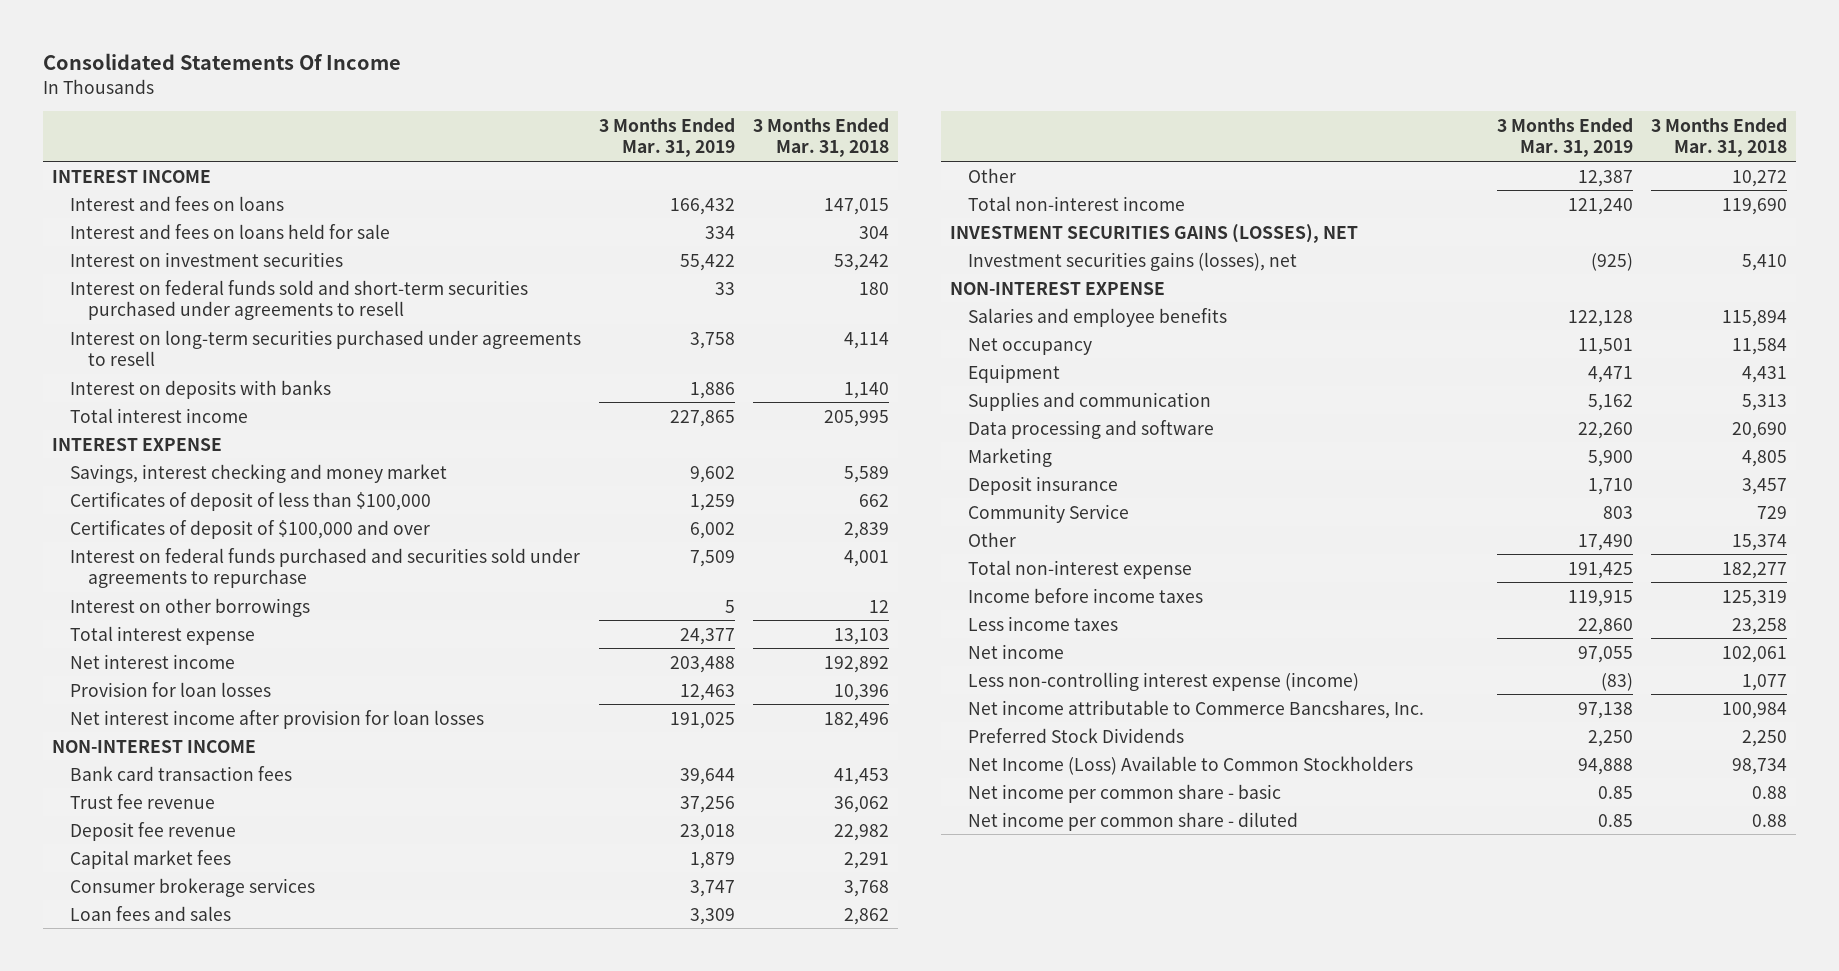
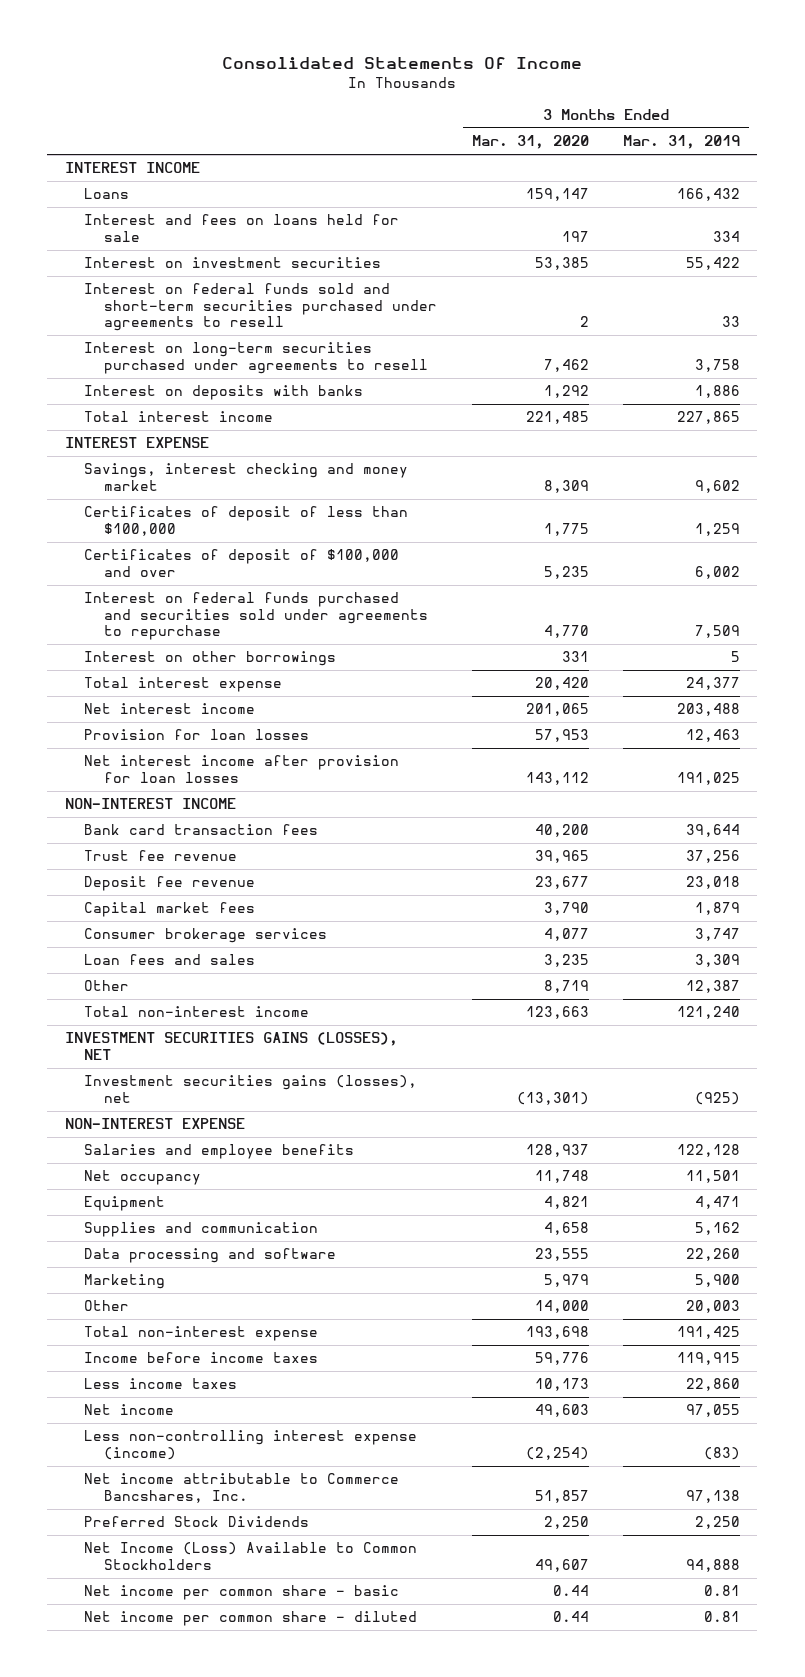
- | 3 Months Ended Mar. 31, 2019 | 3 Months Ended Mar. 31, 2018
+ | 3 Months Ended Mar. 31, 2020 | 3 Months Ended Mar. 31, 2019
- Interest and fees on loans | 166,432 | 147,015
+ Loans | 159,147 | 166,432
- Deposit insurance | 1,710 | 3,457
- Community Service | 803 | 729
- Other | 17,490 | 15,374
+ Other | 14,000 | 20,003
- Net income per common share - basic | 0.85 | 0.88
- Net income per common share - diluted | 0.85 | 0.88
+ Net income per common share - basic | 0.44 | 0.81
+ Net income per common share - diluted | 0.44 | 0.81

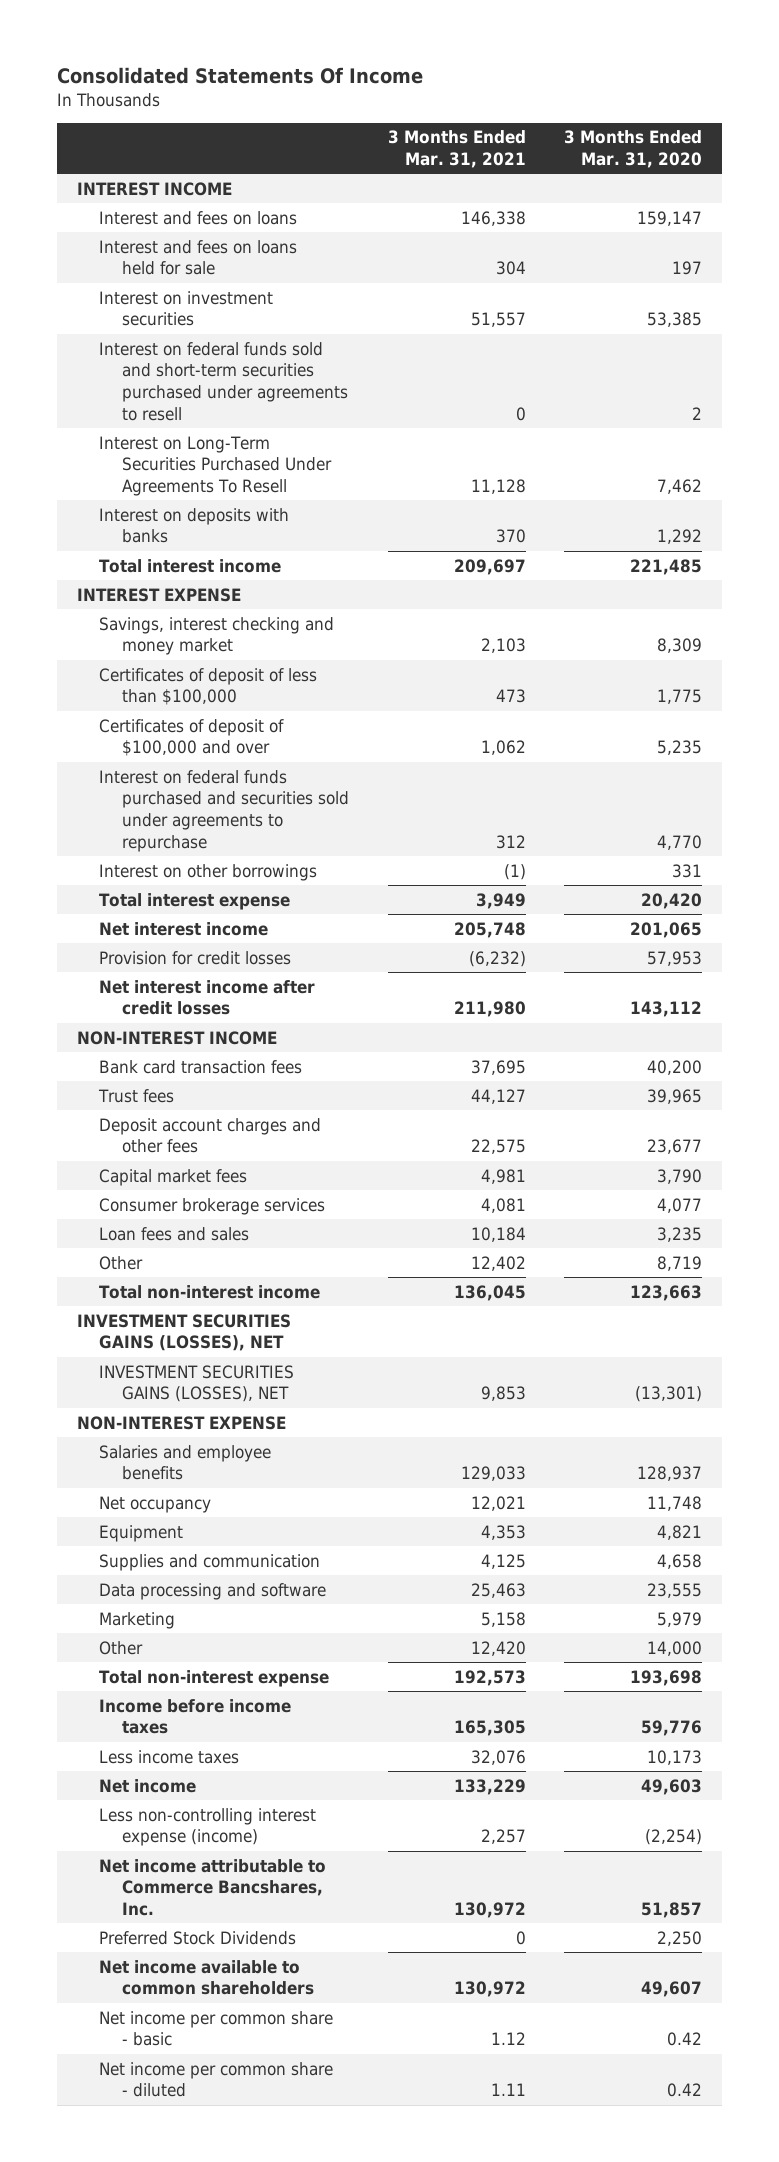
- | 3 Months Ended Mar. 31, 2020 | 3 Months Ended Mar. 31, 2019
+ | 3 Months Ended Mar. 31, 2021 | 3 Months Ended Mar. 31, 2020
- Loans | 159,147 | 166,432
+ Interest and fees on loans | 146,338 | 159,147
- Interest on long-term securities purchased under agreements to resell | 7,462 | 3,758
+ Interest on Long-Term Securities Purchased Under Agreements To Resell | 11,128 | 7,462
- Provision for loan losses | 57,953 | 12,463
- Net interest income after provision for loan losses | 143,112 | 191,025
+ Provision for credit losses | (6,232) | 57,953
+ Net interest income after credit losses | 211,980 | 143,112
- Trust fee revenue | 39,965 | 37,256
- Deposit fee revenue | 23,677 | 23,018
+ Trust fees | 44,127 | 39,965
+ Deposit account charges and other fees | 22,575 | 23,677
- Investment securities gains (losses), net | (13,301) | (925)
+ INVESTMENT SECURITIES GAINS (LOSSES), NET | 9,853 | (13,301)
- Net Income (Loss) Available to Common Stockholders | 49,607 | 94,888
- Net income per common share - basic | 0.44 | 0.81
- Net income per common share - diluted | 0.44 | 0.81
+ Net income available to common shareholders | 130,972 | 49,607
+ Net income per common share - basic | 1.12 | 0.42
+ Net income per common share - diluted | 1.11 | 0.42

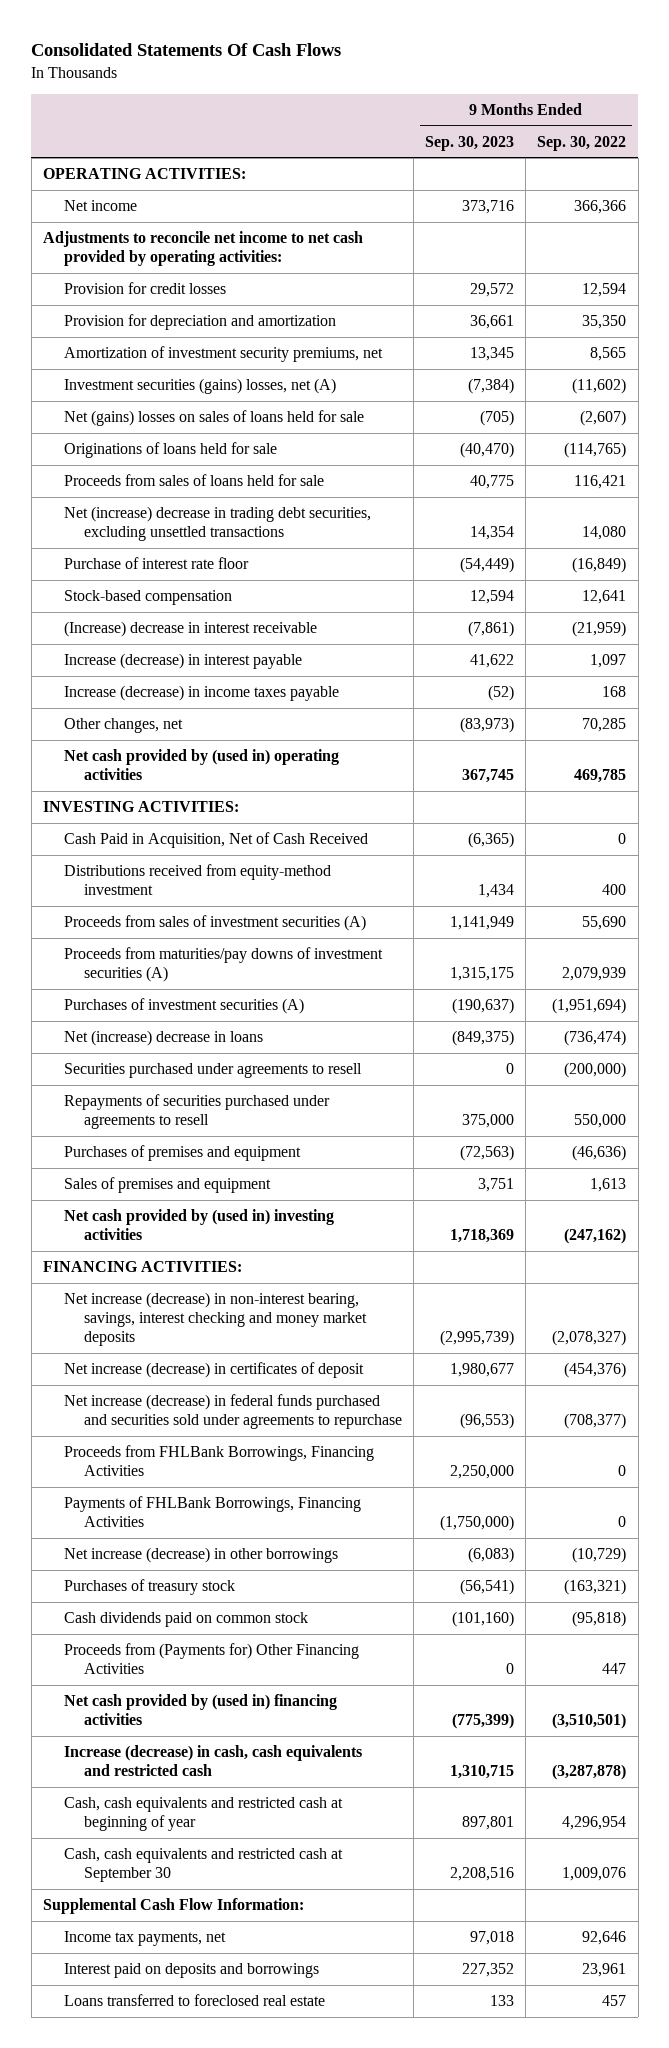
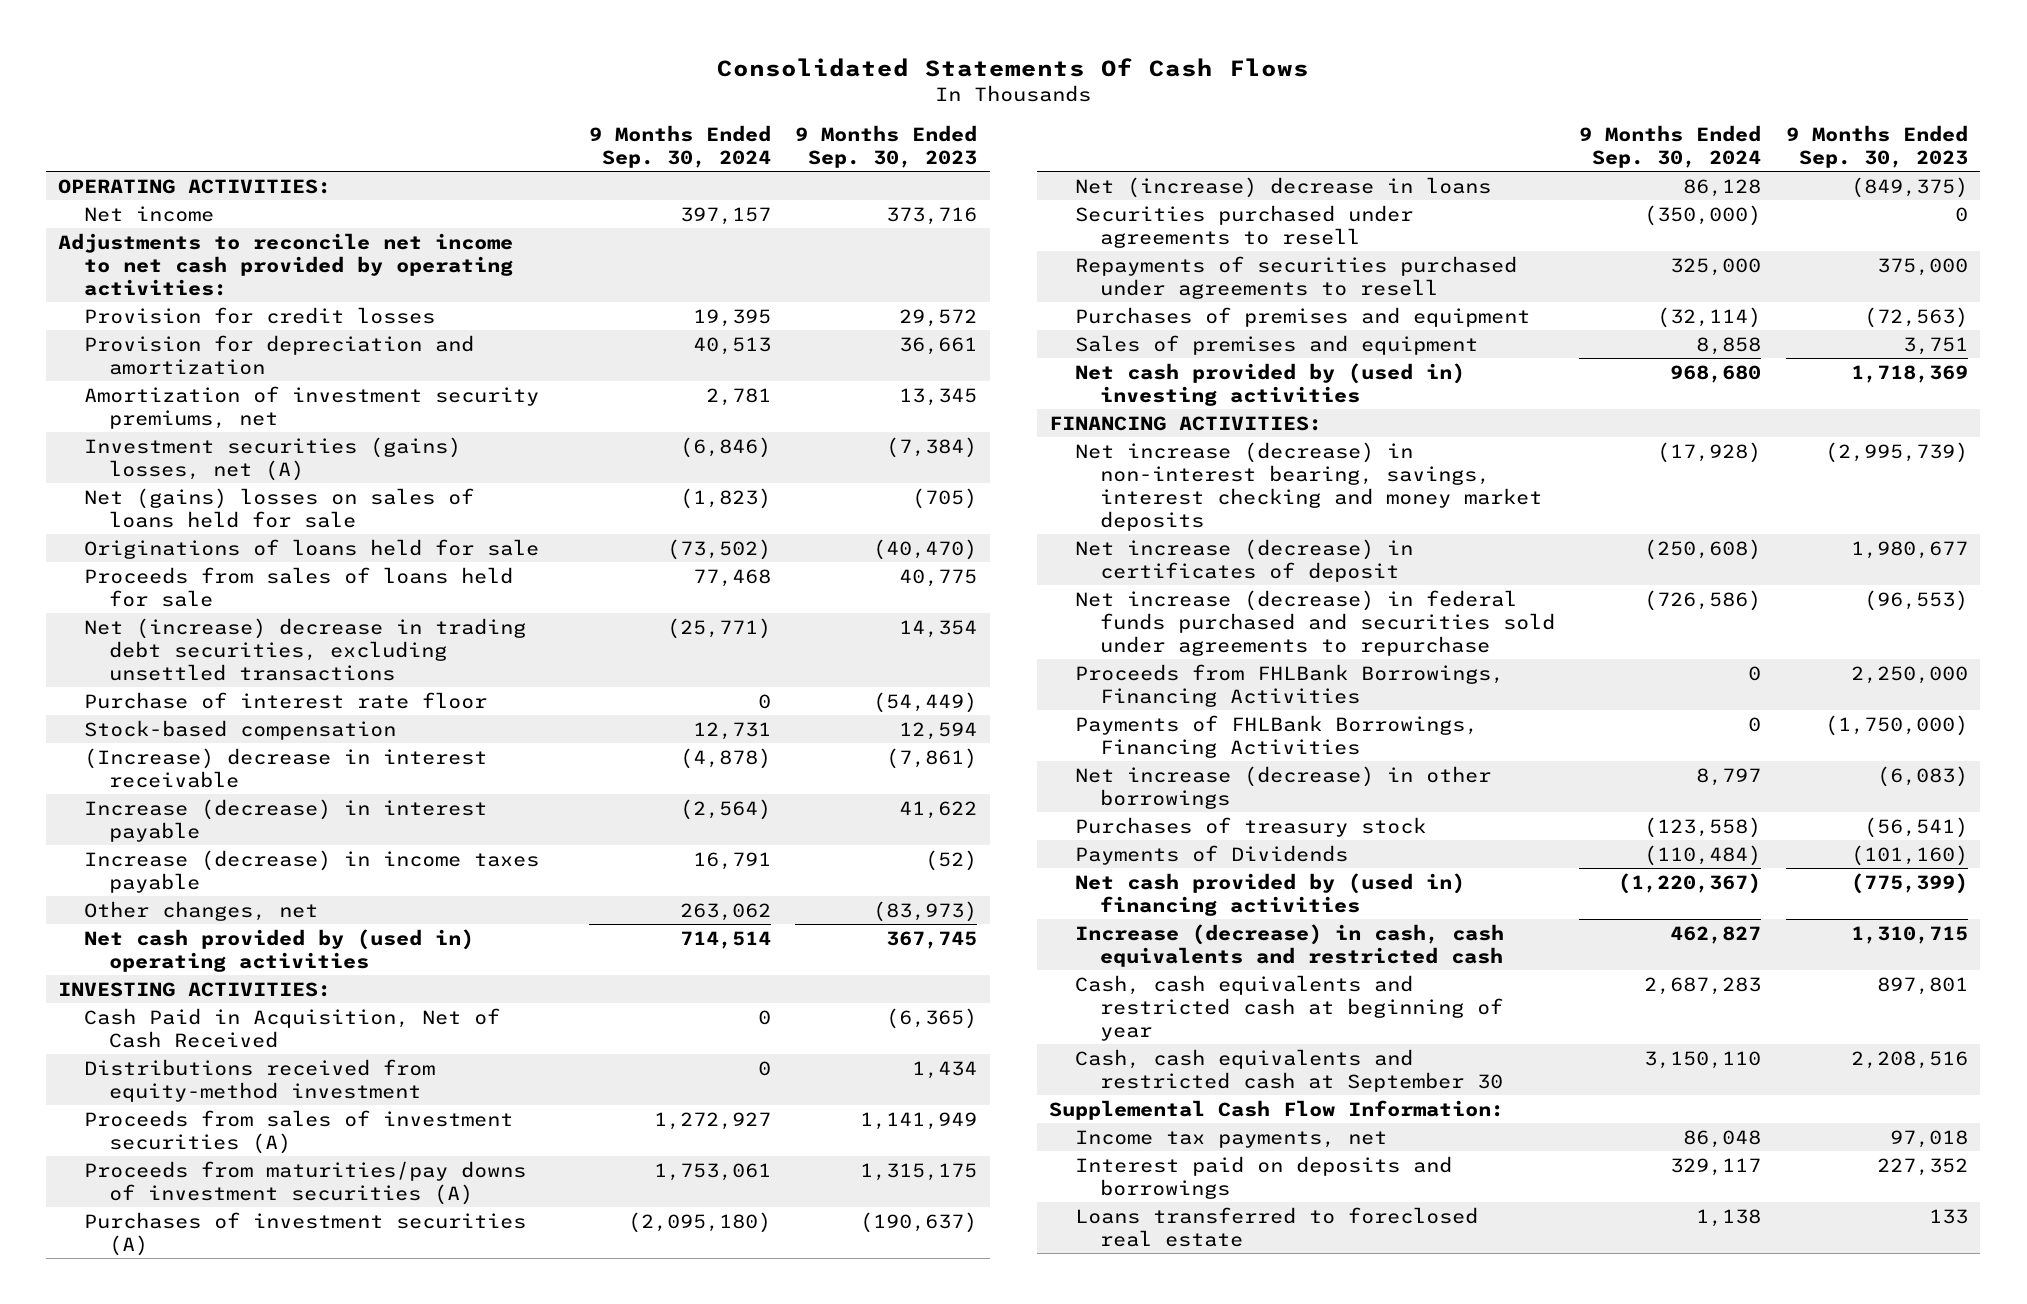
- | 9 Months Ended Sep. 30, 2023 | 9 Months Ended Sep. 30, 2022
+ | 9 Months Ended Sep. 30, 2024 | 9 Months Ended Sep. 30, 2023
- Cash dividends paid on common stock | (101,160) | (95,818)
- Proceeds from (Payments for) Other Financing Activities | 0 | 447
+ Payments of Dividends | (110,484) | (101,160)

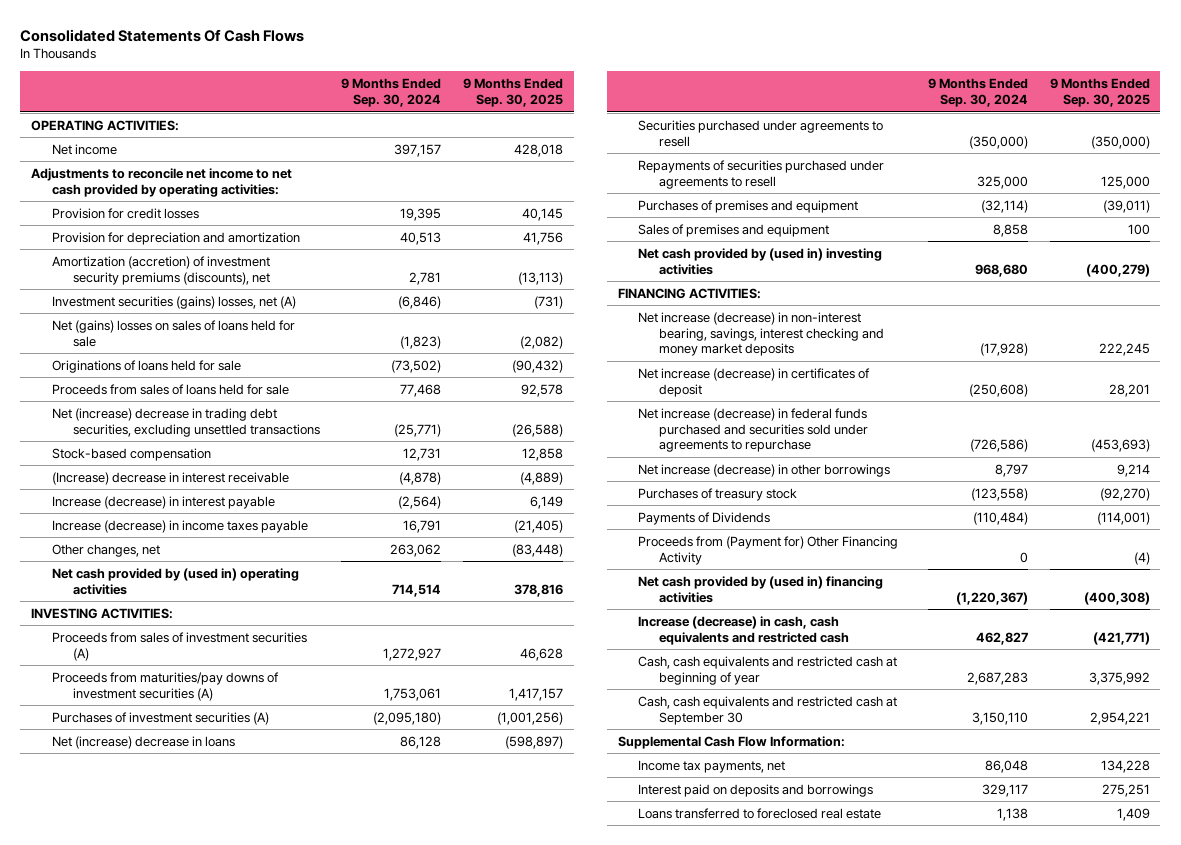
- | 9 Months Ended Sep. 30, 2024 | 9 Months Ended Sep. 30, 2023
+ | 9 Months Ended Sep. 30, 2024 | 9 Months Ended Sep. 30, 2025
- Amortization of investment security premiums, net | 2,781 | 13,345
+ Amortization (accretion) of investment security premiums (discounts), net | 2,781 | (13,113)
- Purchase of interest rate floor | 0 | (54,449)
- Cash Paid in Acquisition, Net of Cash Received | 0 | (6,365)
- Distributions received from equity-method investment | 0 | 1,434
- Proceeds from FHLBank Borrowings, Financing Activities | 0 | 2,250,000
- Payments of FHLBank Borrowings, Financing Activities | 0 | (1,750,000)
+ Proceeds from (Payment for) Other Financing Activity | 0 | (4)

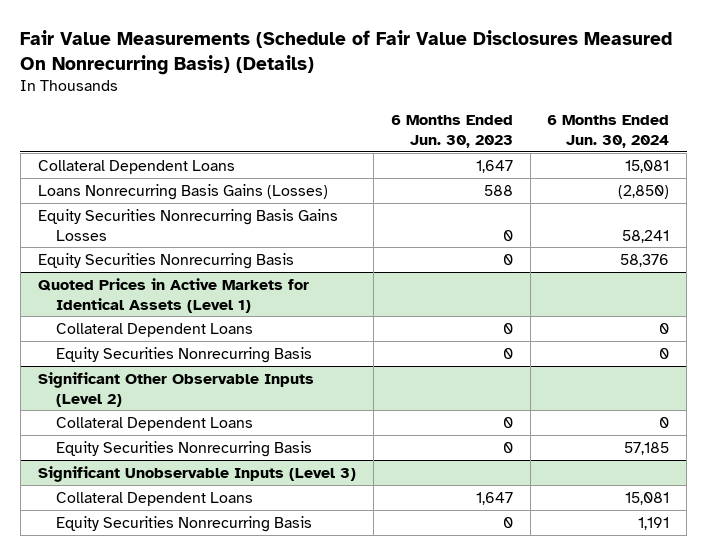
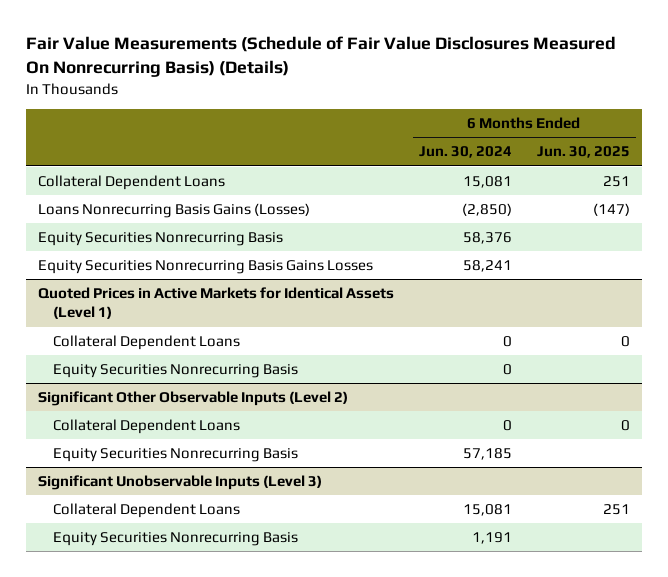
- | 6 Months Ended Jun. 30, 2023 | 6 Months Ended Jun. 30, 2024
+ | 6 Months Ended Jun. 30, 2024 | 6 Months Ended Jun. 30, 2025
moved down: Equity Securities Nonrecurring Basis Gains Losses | 58,241 |

